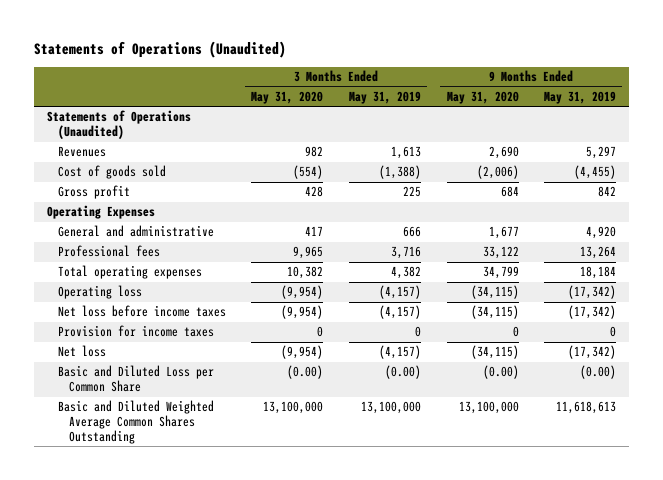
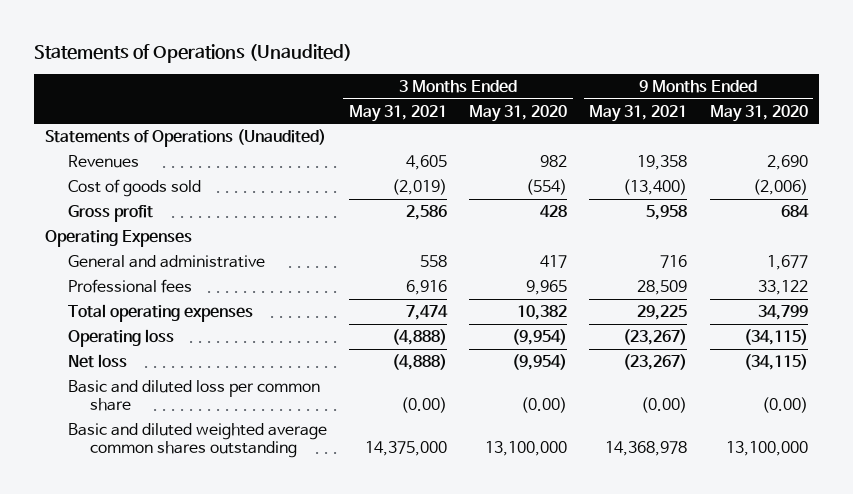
- | 3 Months Ended May 31, 2020 | 3 Months Ended May 31, 2019 | 9 Months Ended May 31, 2020 | 9 Months Ended May 31, 2019
+ | 3 Months Ended May 31, 2021 | 3 Months Ended May 31, 2020 | 9 Months Ended May 31, 2021 | 9 Months Ended May 31, 2020
- Net loss before income taxes | (9,954) | (4,157) | (34,115) | (17,342)
- Provision for income taxes | 0 | 0 | 0 | 0
- Basic and Diluted Loss per Common Share | (0.00) | (0.00) | (0.00) | (0.00)
- Basic and Diluted Weighted Average Common Shares Outstanding | 13,100,000 | 13,100,000 | 13,100,000 | 11,618,613
+ Basic and diluted loss per common share | (0.00) | (0.00) | (0.00) | (0.00)
+ Basic and diluted weighted average common shares outstanding | 14,375,000 | 13,100,000 | 14,368,978 | 13,100,000

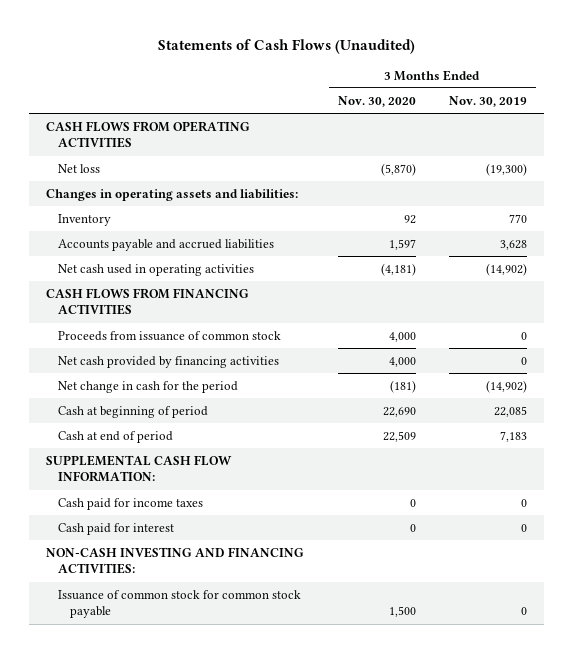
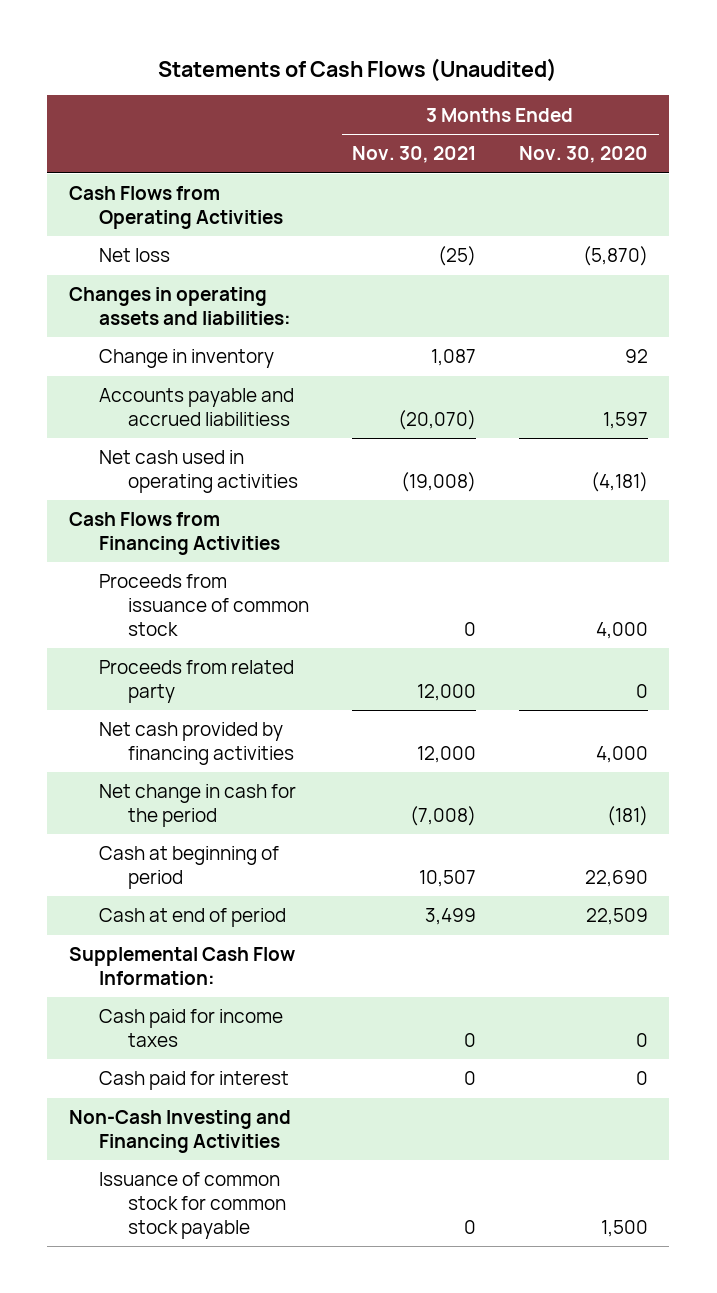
- | 3 Months Ended Nov. 30, 2020 | 3 Months Ended Nov. 30, 2019
+ | 3 Months Ended Nov. 30, 2021 | 3 Months Ended Nov. 30, 2020
- CASH FLOWS FROM OPERATING ACTIVITIES
+ Cash Flows from Operating Activities
- Inventory | 92 | 770
- Accounts payable and accrued liabilities | 1,597 | 3,628
+ Change in inventory | 1,087 | 92
+ Accounts payable and accrued liabilitiess | (20,070) | 1,597
- CASH FLOWS FROM FINANCING ACTIVITIES
+ Cash Flows from Financing Activities
+ Proceeds from related party | 12,000 | 0
- SUPPLEMENTAL CASH FLOW INFORMATION:
+ Supplemental Cash Flow Information:
- NON-CASH INVESTING AND FINANCING ACTIVITIES:
+ Non-Cash Investing and Financing Activities

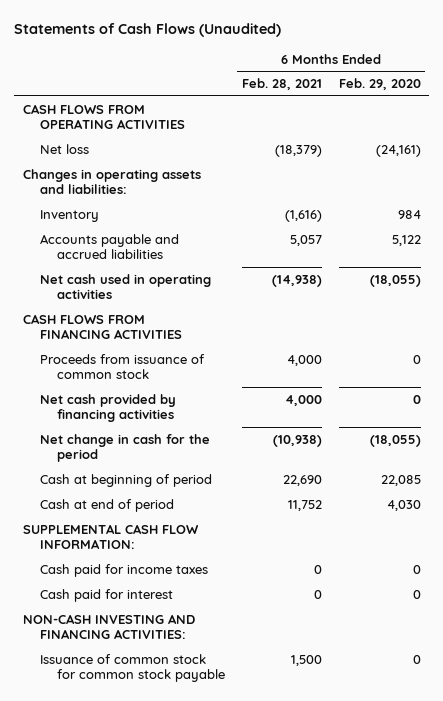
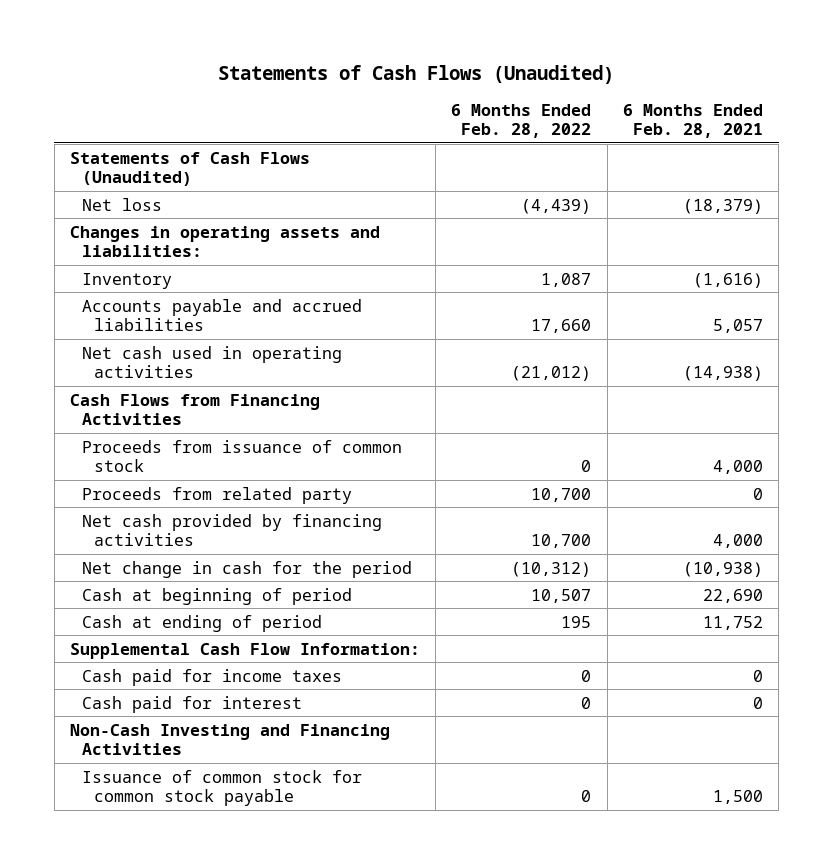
- | 6 Months Ended Feb. 28, 2021 | 6 Months Ended Feb. 29, 2020
+ | 6 Months Ended Feb. 28, 2022 | 6 Months Ended Feb. 28, 2021
- CASH FLOWS FROM OPERATING ACTIVITIES
+ Statements of Cash Flows (Unaudited)
- CASH FLOWS FROM FINANCING ACTIVITIES
+ Cash Flows from Financing Activities
+ Proceeds from related party | 10,700 | 0
- Cash at end of period | 11,752 | 4,030
- SUPPLEMENTAL CASH FLOW INFORMATION:
+ Cash at ending of period | 195 | 11,752
+ Supplemental Cash Flow Information:
- NON-CASH INVESTING AND FINANCING ACTIVITIES:
+ Non-Cash Investing and Financing Activities

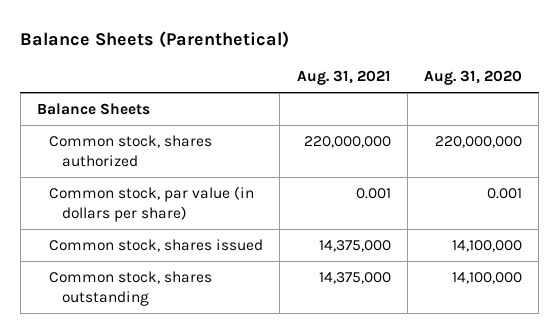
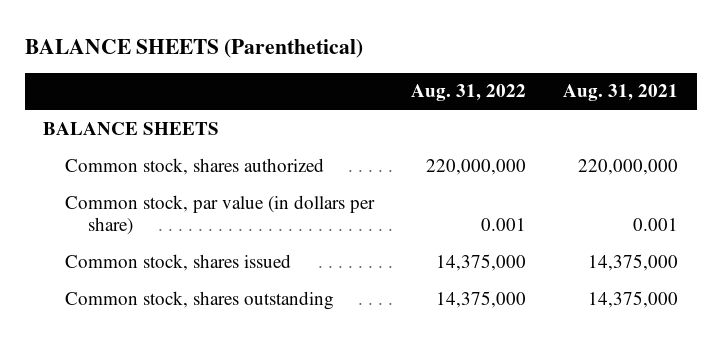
- Balance Sheets (Parenthetical)
+ BALANCE SHEETS (Parenthetical)
- | Aug. 31, 2021 | Aug. 31, 2020
+ | Aug. 31, 2022 | Aug. 31, 2021
- Balance Sheets
+ BALANCE SHEETS

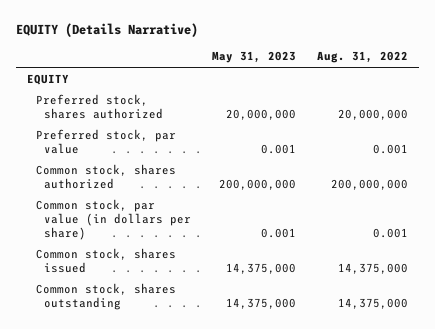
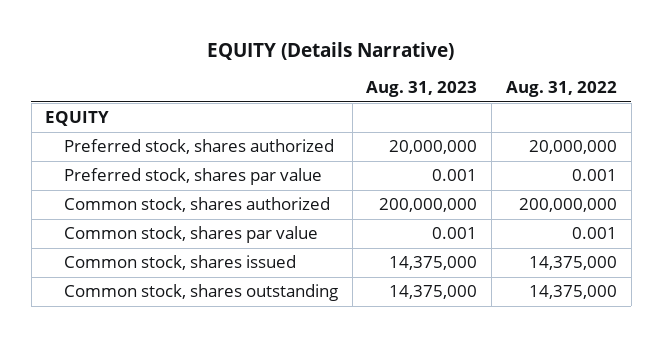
- | May 31, 2023 | Aug. 31, 2022
+ | Aug. 31, 2023 | Aug. 31, 2022
- Preferred stock, par value | 0.001 | 0.001
+ Preferred stock, shares par value | 0.001 | 0.001
- Common stock, par value (in dollars per share) | 0.001 | 0.001
+ Common stock, shares par value | 0.001 | 0.001

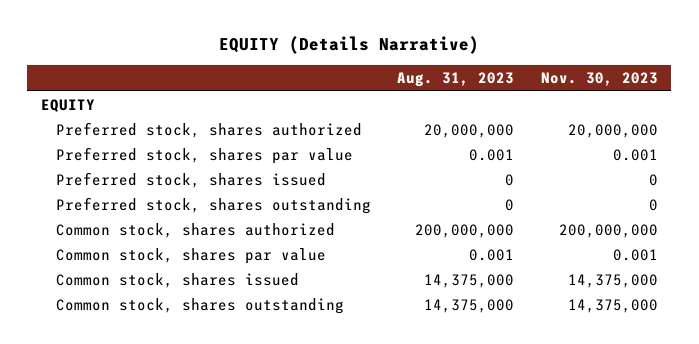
- | Aug. 31, 2023 | Aug. 31, 2022
+ | Aug. 31, 2023 | Nov. 30, 2023
+ Preferred stock, shares issued | 0 | 0
+ Preferred stock, shares outstanding | 0 | 0

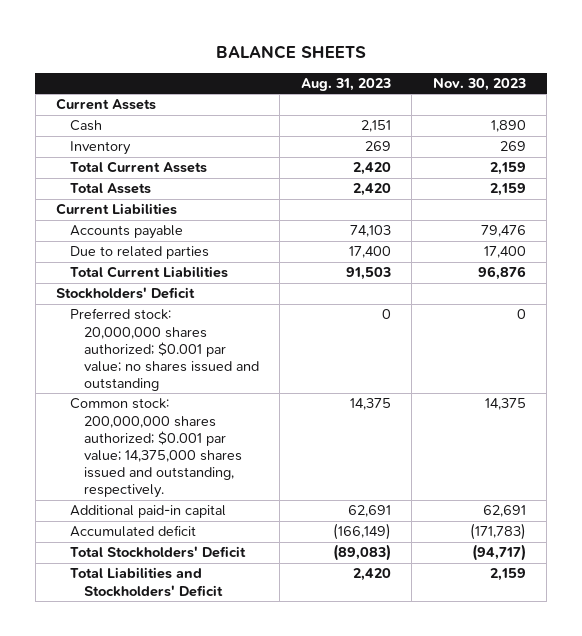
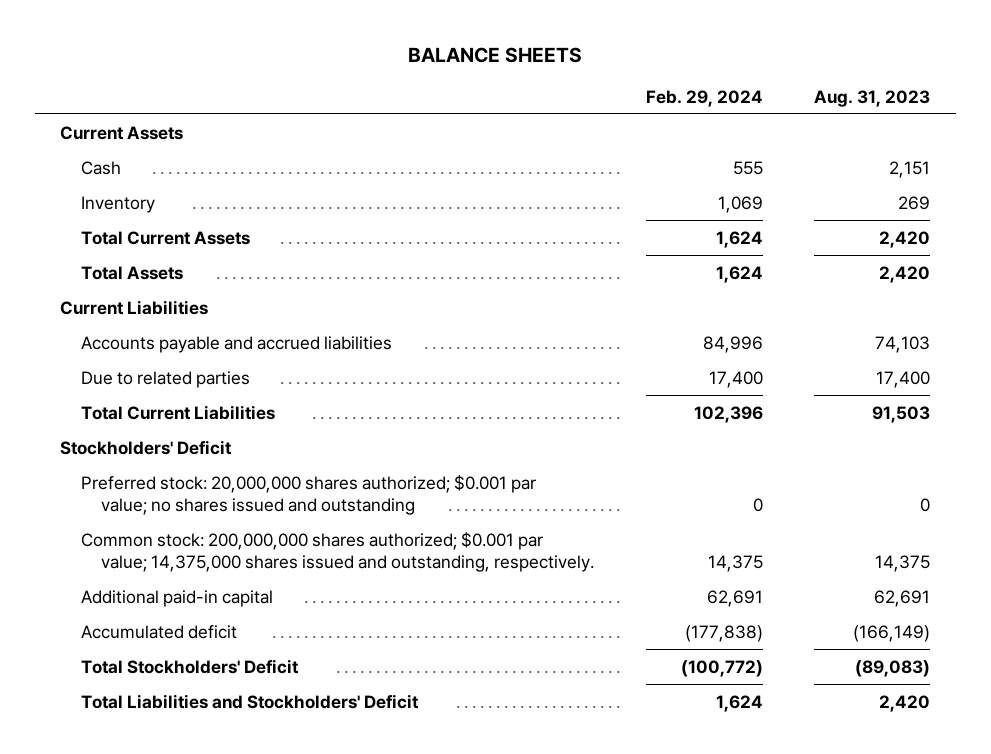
- | Aug. 31, 2023 | Nov. 30, 2023
+ | Feb. 29, 2024 | Aug. 31, 2023
- Accounts payable | 74,103 | 79,476
+ Accounts payable and accrued liabilities | 84,996 | 74,103

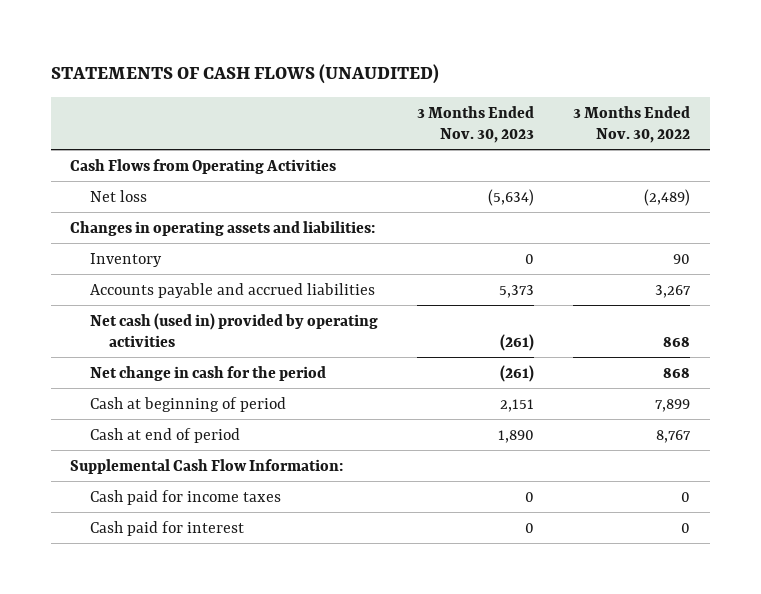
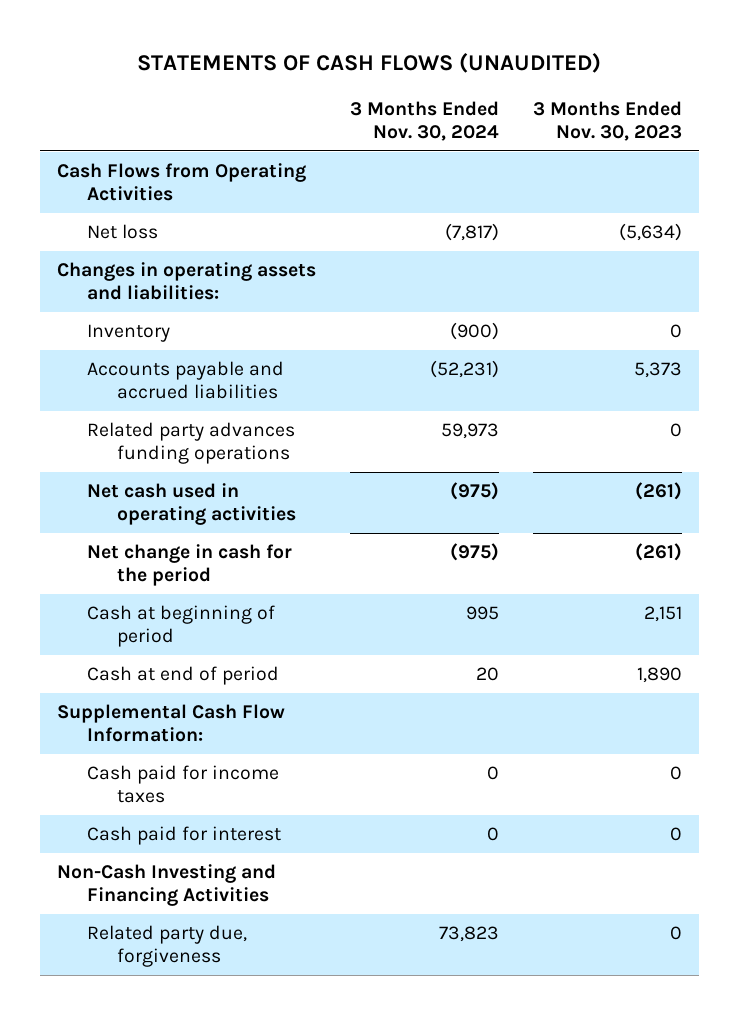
- | 3 Months Ended Nov. 30, 2023 | 3 Months Ended Nov. 30, 2022
+ | 3 Months Ended Nov. 30, 2024 | 3 Months Ended Nov. 30, 2023
- Net cash (used in) provided by operating activities | (261) | 868
+ Related party advances funding operations | 59,973 | 0
+ Net cash used in operating activities | (975) | (261)
+ Non-Cash Investing and Financing Activities
+ Related party due, forgiveness | 73,823 | 0

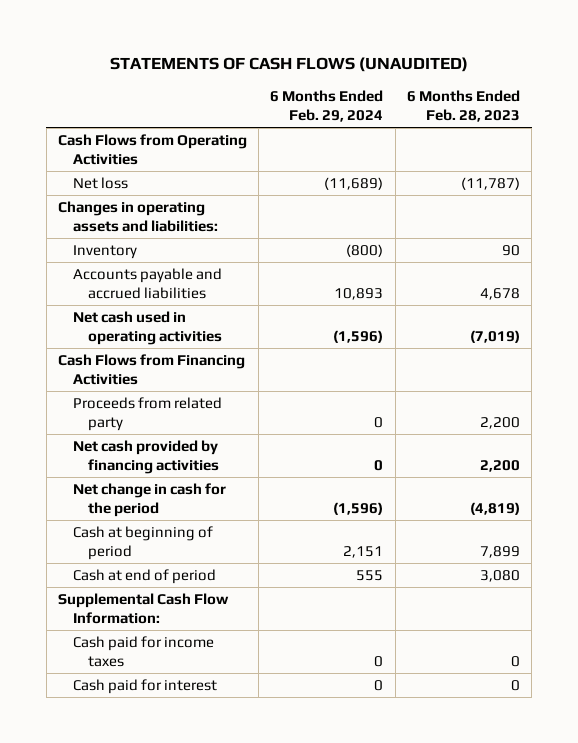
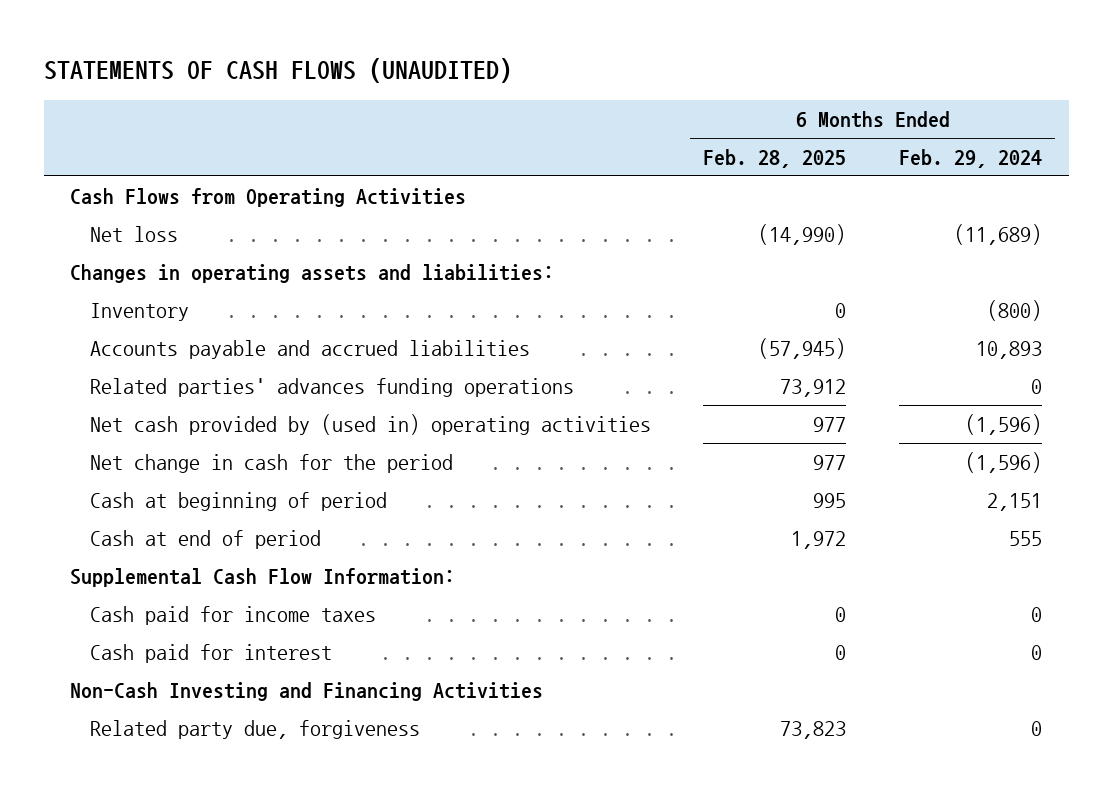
- | 6 Months Ended Feb. 29, 2024 | 6 Months Ended Feb. 28, 2023
+ | 6 Months Ended Feb. 28, 2025 | 6 Months Ended Feb. 29, 2024
- Net cash used in operating activities | (1,596) | (7,019)
- Cash Flows from Financing Activities
- Proceeds from related party | 0 | 2,200
- Net cash provided by financing activities | 0 | 2,200
+ Related parties' advances funding operations | 73,912 | 0
+ Net cash provided by (used in) operating activities | 977 | (1,596)
+ Non-Cash Investing and Financing Activities
+ Related party due, forgiveness | 73,823 | 0

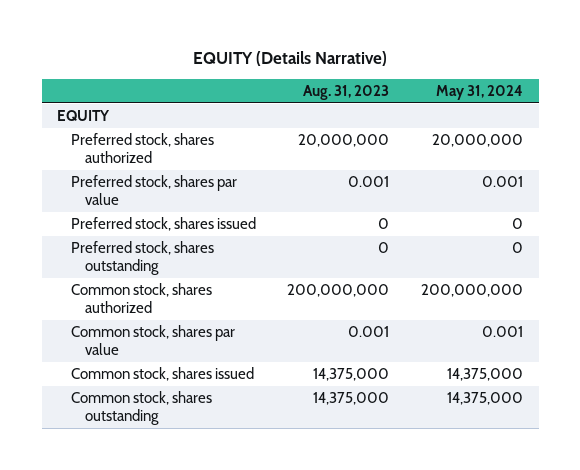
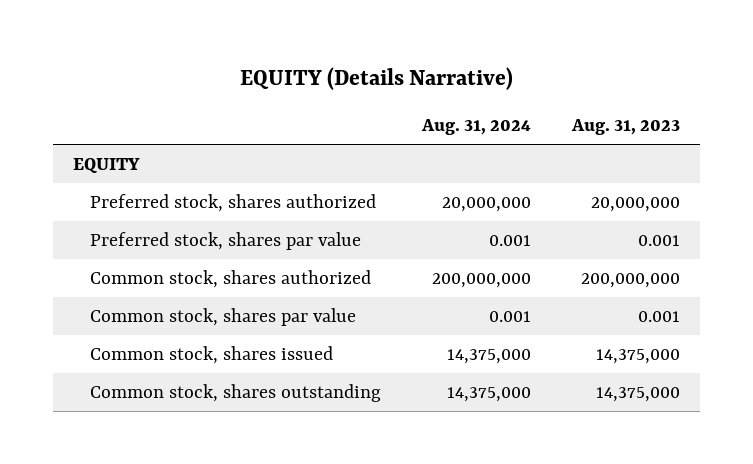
- | Aug. 31, 2023 | May 31, 2024
+ | Aug. 31, 2024 | Aug. 31, 2023
- Preferred stock, shares issued | 0 | 0
- Preferred stock, shares outstanding | 0 | 0

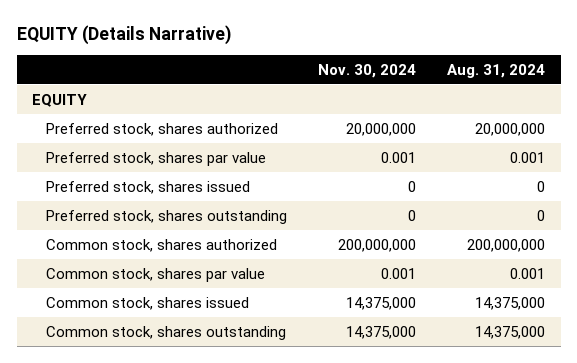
- | Aug. 31, 2024 | Aug. 31, 2023
+ | Nov. 30, 2024 | Aug. 31, 2024
+ Preferred stock, shares issued | 0 | 0
+ Preferred stock, shares outstanding | 0 | 0

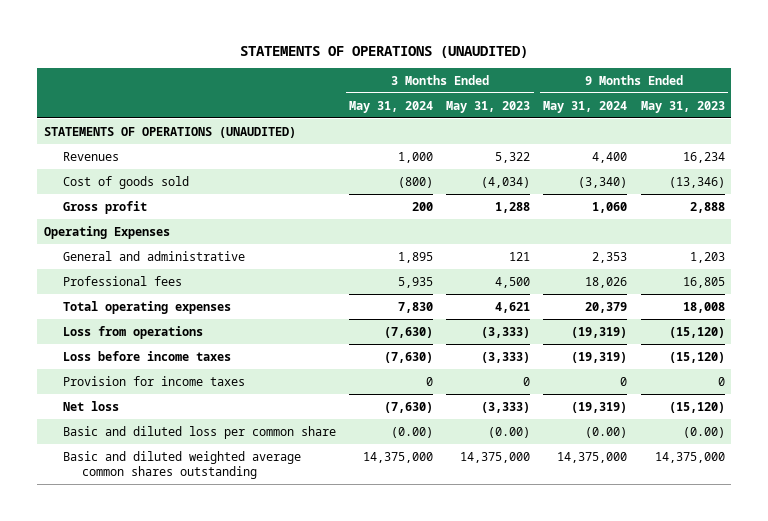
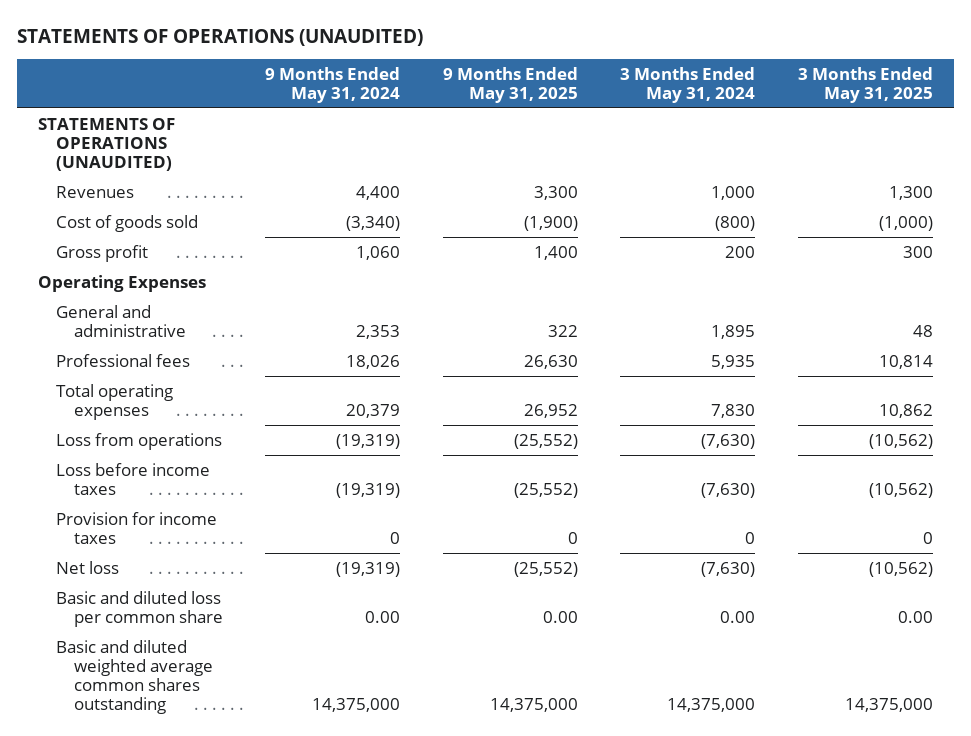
- | 3 Months Ended May 31, 2024 | 3 Months Ended May 31, 2023 | 9 Months Ended May 31, 2024 | 9 Months Ended May 31, 2023
+ | 9 Months Ended May 31, 2024 | 9 Months Ended May 31, 2025 | 3 Months Ended May 31, 2024 | 3 Months Ended May 31, 2025
- Basic and diluted loss per common share | (0.00) | (0.00) | (0.00) | (0.00)
+ Basic and diluted loss per common share | 0.00 | 0.00 | 0.00 | 0.00

